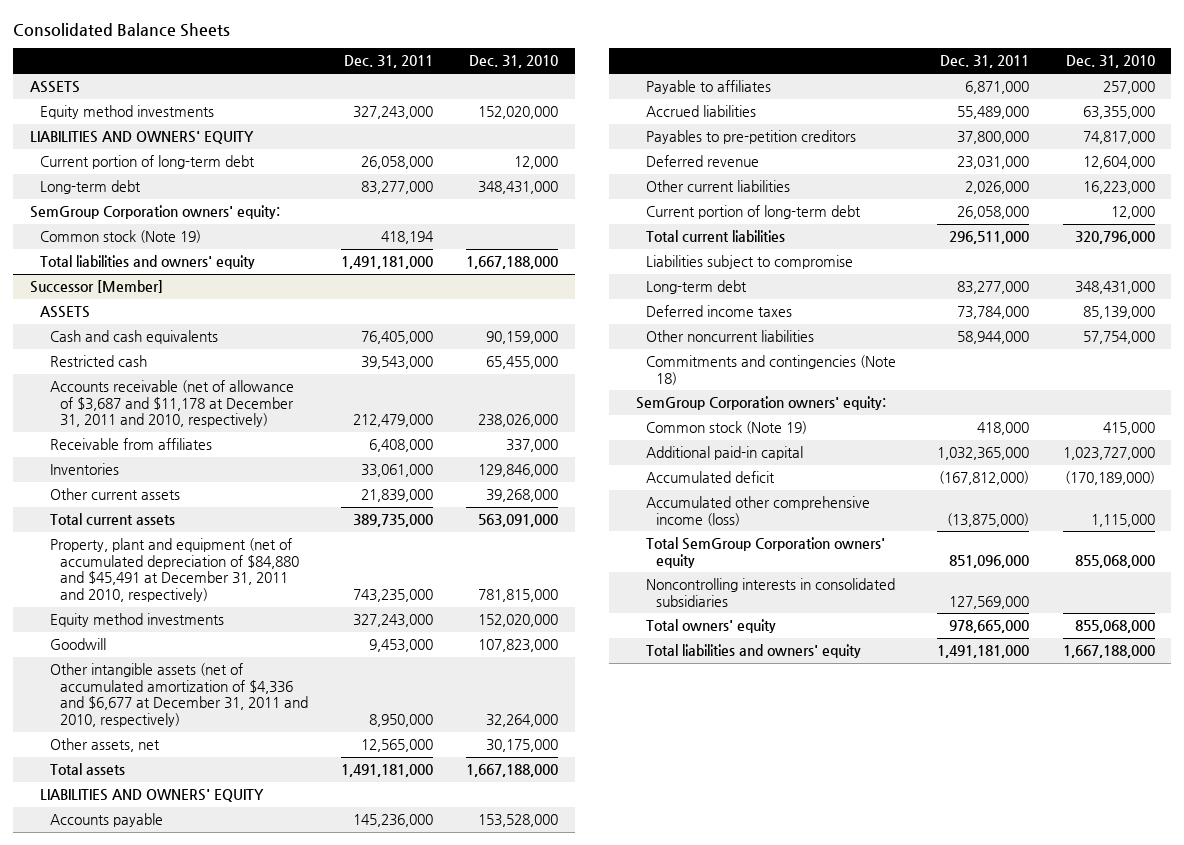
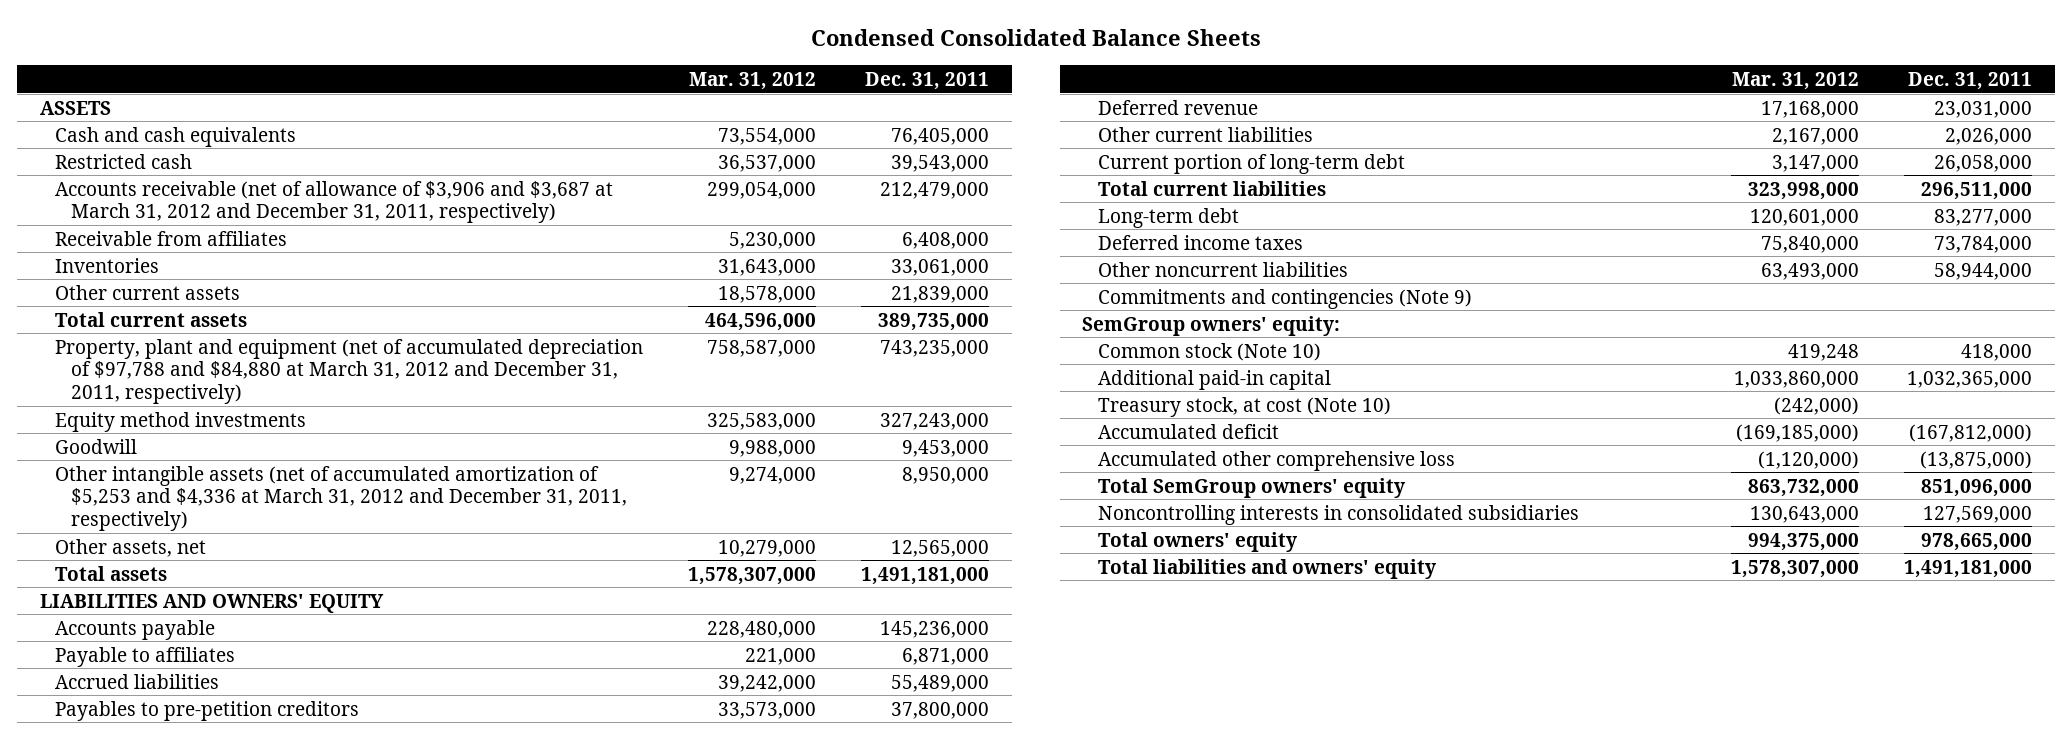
- Consolidated Balance Sheets
+ Condensed Consolidated Balance Sheets
- | Dec. 31, 2011 | Dec. 31, 2010
+ | Mar. 31, 2012 | Dec. 31, 2011
- Equity method investments | 327,243,000 | 152,020,000
- LIABILITIES AND OWNERS' EQUITY
- Current portion of long-term debt | 26,058,000 | 12,000
- Long-term debt | 83,277,000 | 348,431,000
- SemGroup Corporation owners' equity:
- Common stock (Note 19) | 418,194 |
- Total liabilities and owners' equity | 1,491,181,000 | 1,667,188,000
- Successor [Member]
- ASSETS
- Accounts receivable (net of allowance of $3,687 and $11,178 at December 31, 2011 and 2010, respectively) | 212,479,000 | 238,026,000
+ Accounts receivable (net of allowance of $3,906 and $3,687 at March 31, 2012 and December 31, 2011, respectively) | 299,054,000 | 212,479,000
- Property, plant and equipment (net of accumulated depreciation of $84,880 and $45,491 at December 31, 2011 and 2010, respectively) | 743,235,000 | 781,815,000
+ Property, plant and equipment (net of accumulated depreciation of $97,788 and $84,880 at March 31, 2012 and December 31, 2011, respectively) | 758,587,000 | 743,235,000
- Other intangible assets (net of accumulated amortization of $4,336 and $6,677 at December 31, 2011 and 2010, respectively) | 8,950,000 | 32,264,000
+ Other intangible assets (net of accumulated amortization of $5,253 and $4,336 at March 31, 2012 and December 31, 2011, respectively) | 9,274,000 | 8,950,000
- Liabilities subject to compromise
- Commitments and contingencies (Note 18)
- SemGroup Corporation owners' equity:
- Common stock (Note 19) | 418,000 | 415,000
+ Commitments and contingencies (Note 9)
+ SemGroup owners' equity:
+ Common stock (Note 10) | 419,248 | 418,000
+ Treasury stock, at cost (Note 10) | (242,000) |
- Accumulated other comprehensive income (loss) | (13,875,000) | 1,115,000
- Total SemGroup Corporation owners' equity | 851,096,000 | 855,068,000
+ Accumulated other comprehensive loss | (1,120,000) | (13,875,000)
+ Total SemGroup owners' equity | 863,732,000 | 851,096,000

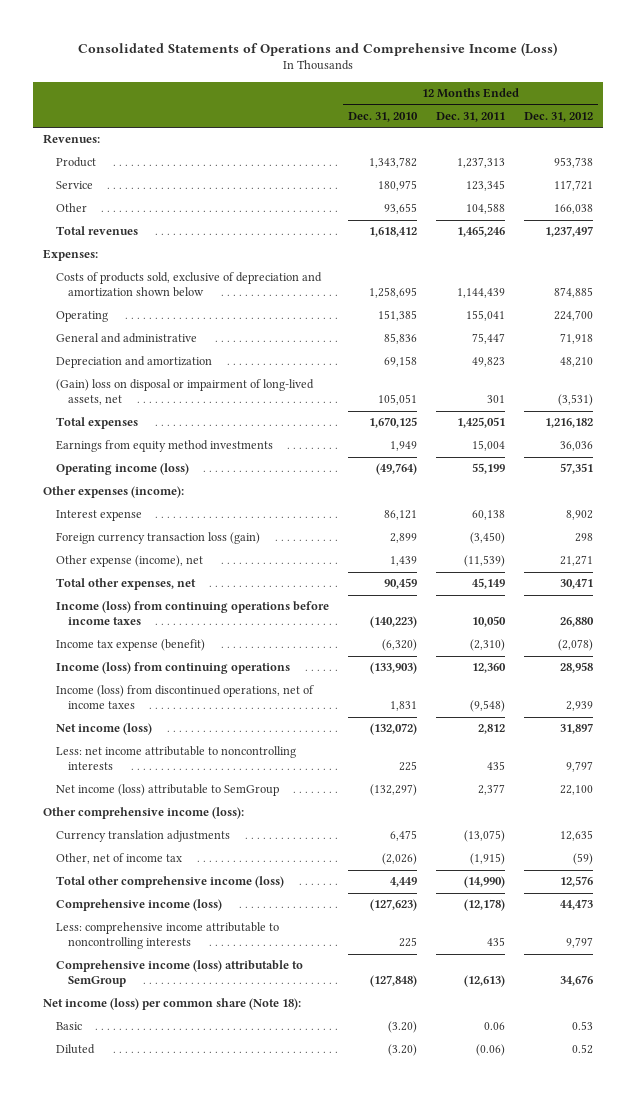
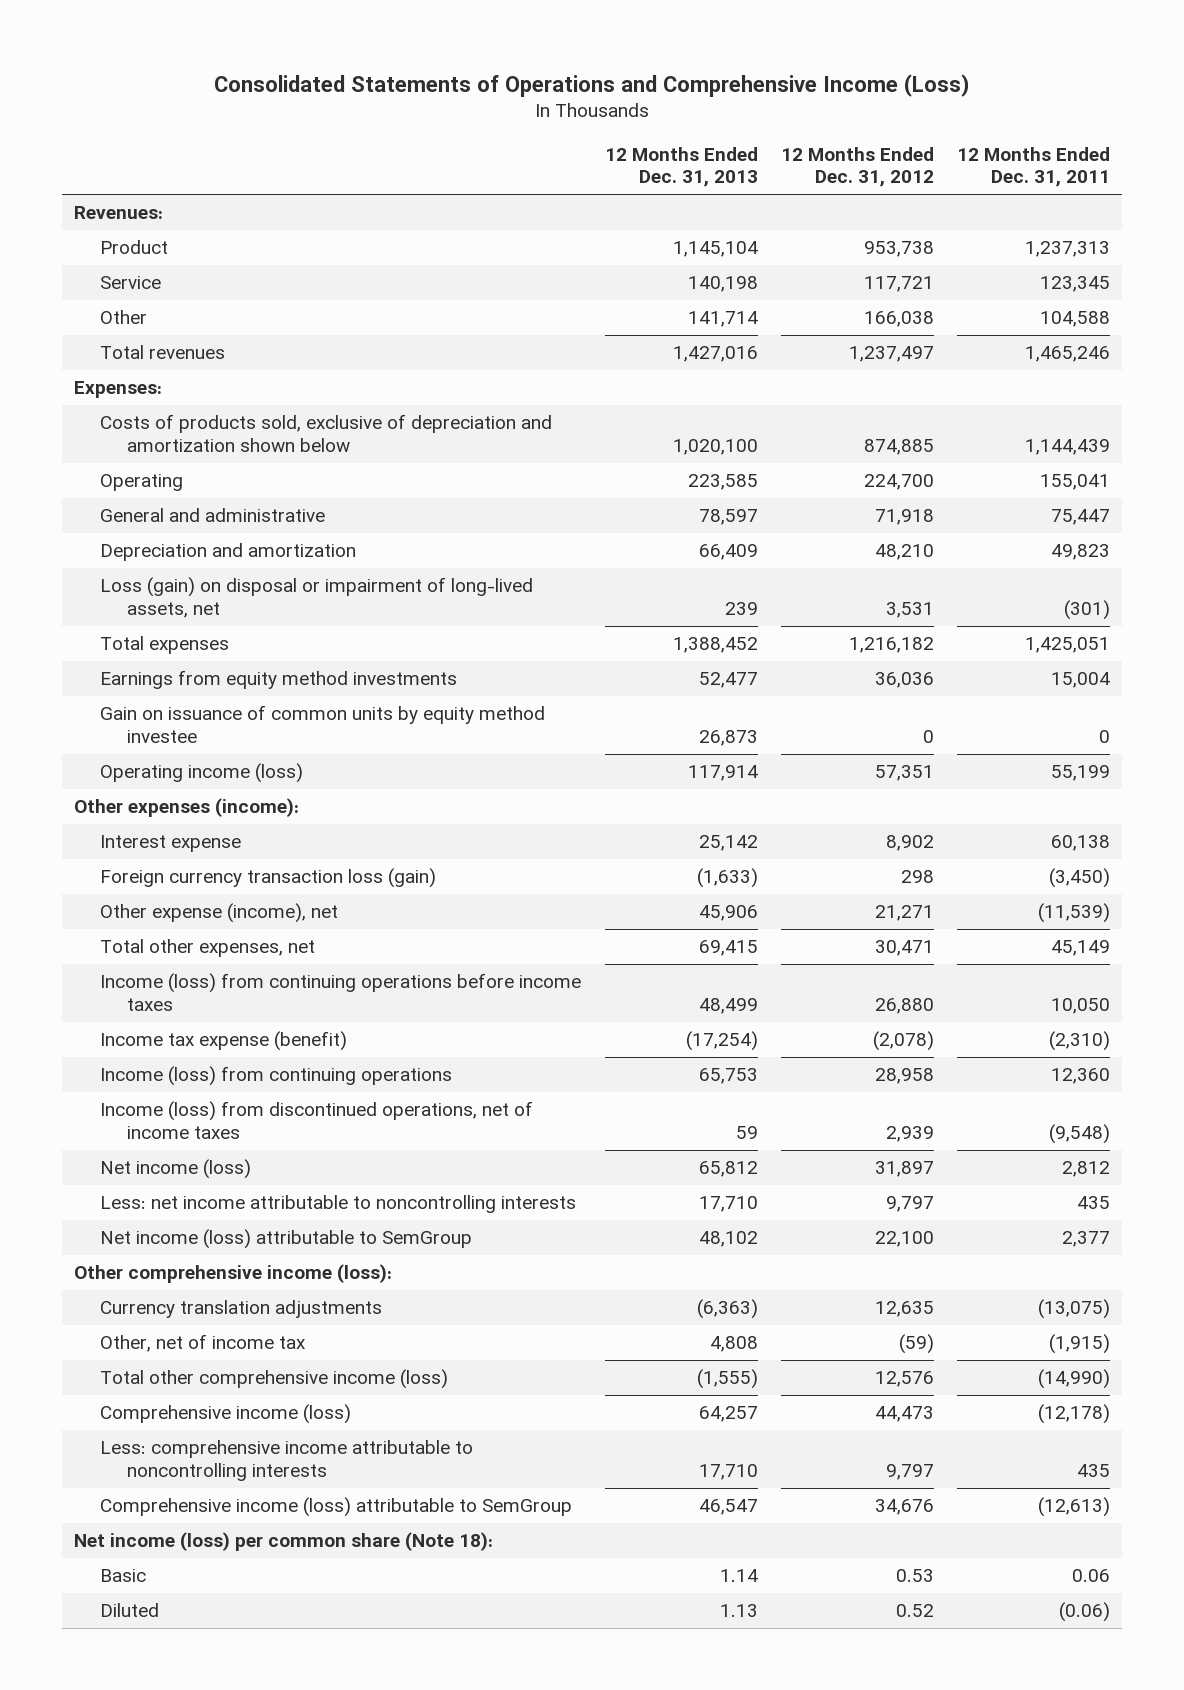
- | 12 Months Ended Dec. 31, 2010 | 12 Months Ended Dec. 31, 2011 | 12 Months Ended Dec. 31, 2012
+ | 12 Months Ended Dec. 31, 2013 | 12 Months Ended Dec. 31, 2012 | 12 Months Ended Dec. 31, 2011
- (Gain) loss on disposal or impairment of long-lived assets, net | 105,051 | 301 | (3,531)
+ Loss (gain) on disposal or impairment of long-lived assets, net | 239 | 3,531 | (301)
+ Gain on issuance of common units by equity method investee | 26,873 | 0 | 0

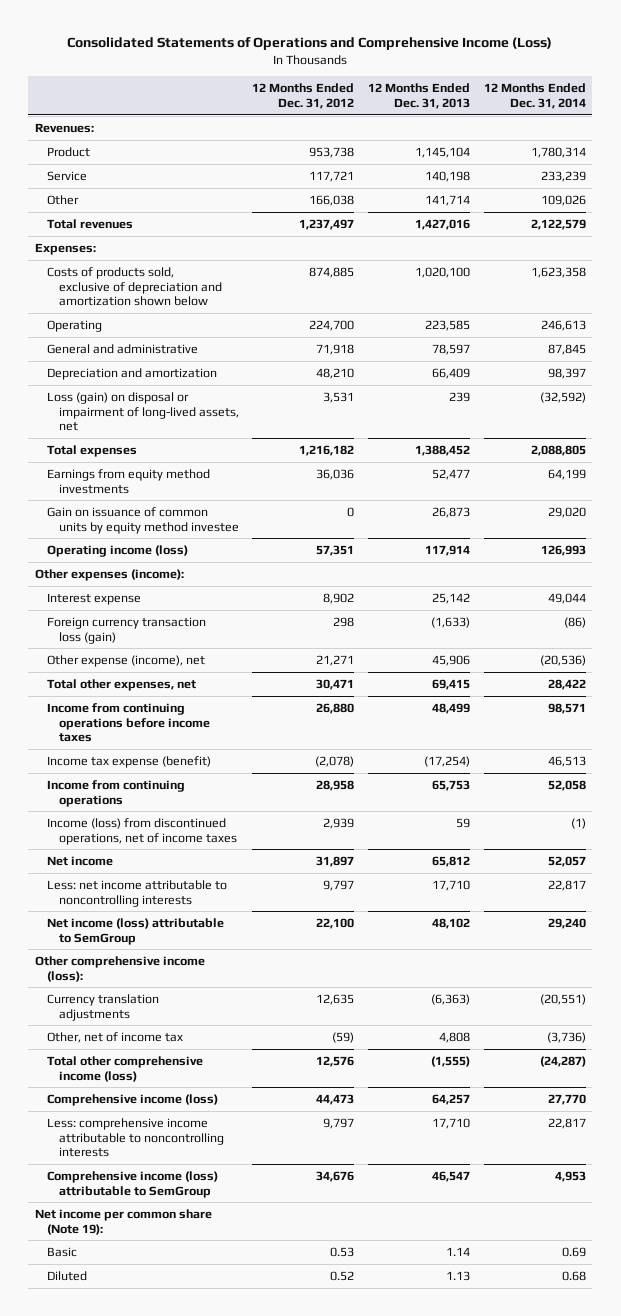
- | 12 Months Ended Dec. 31, 2013 | 12 Months Ended Dec. 31, 2012 | 12 Months Ended Dec. 31, 2011
+ | 12 Months Ended Dec. 31, 2012 | 12 Months Ended Dec. 31, 2013 | 12 Months Ended Dec. 31, 2014
- Income (loss) from continuing operations before income taxes | 48,499 | 26,880 | 10,050
+ Income from continuing operations before income taxes | 26,880 | 48,499 | 98,571
- Income (loss) from continuing operations | 65,753 | 28,958 | 12,360
+ Income from continuing operations | 28,958 | 65,753 | 52,058
- Net income (loss) | 65,812 | 31,897 | 2,812
+ Net income | 31,897 | 65,812 | 52,057
- Net income (loss) per common share (Note 18):
+ Net income per common share (Note 19):

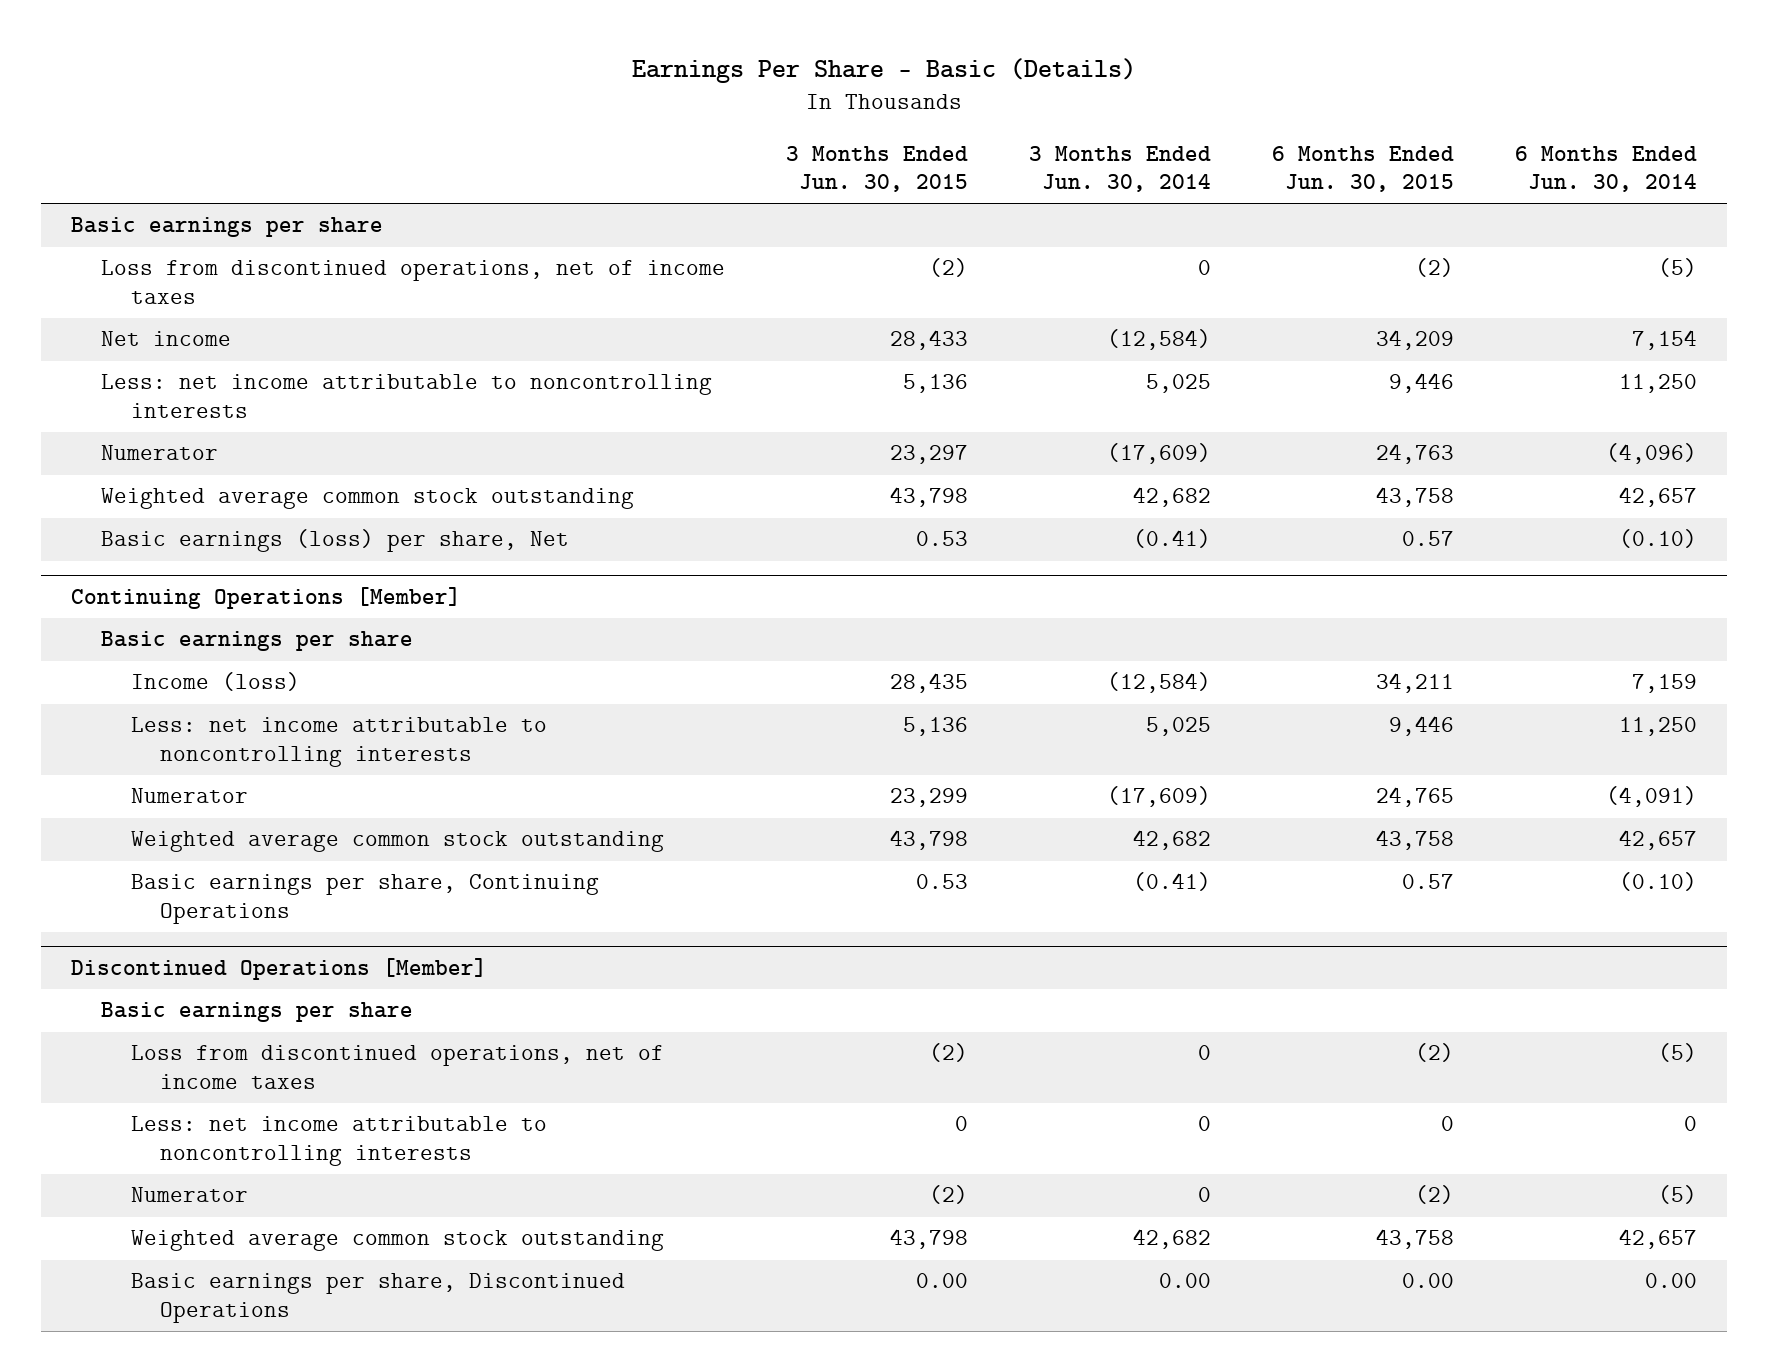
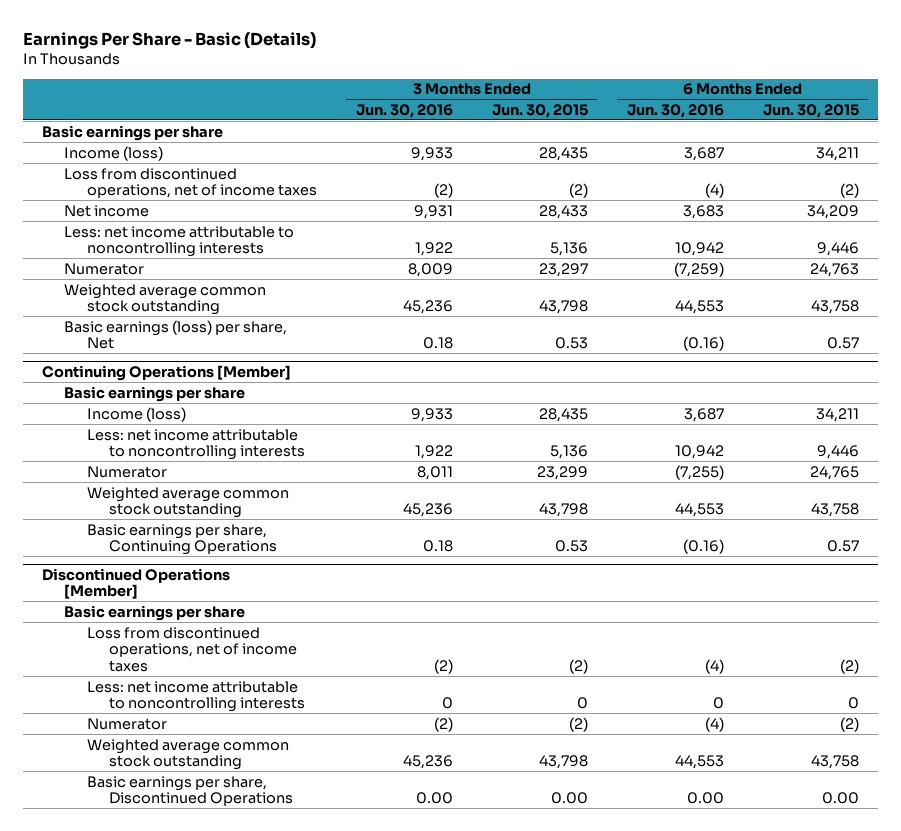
- | 3 Months Ended Jun. 30, 2015 | 3 Months Ended Jun. 30, 2014 | 6 Months Ended Jun. 30, 2015 | 6 Months Ended Jun. 30, 2014
+ | 3 Months Ended Jun. 30, 2016 | 3 Months Ended Jun. 30, 2015 | 6 Months Ended Jun. 30, 2016 | 6 Months Ended Jun. 30, 2015
+ Income (loss) | 9,933 | 28,435 | 3,687 | 34,211

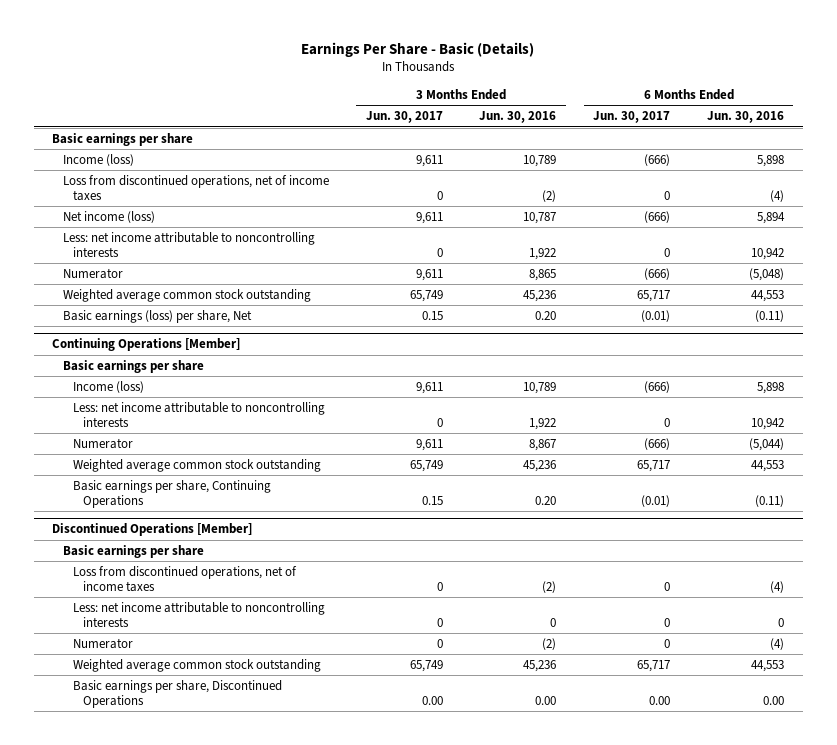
- | 3 Months Ended Jun. 30, 2016 | 3 Months Ended Jun. 30, 2015 | 6 Months Ended Jun. 30, 2016 | 6 Months Ended Jun. 30, 2015
+ | 3 Months Ended Jun. 30, 2017 | 3 Months Ended Jun. 30, 2016 | 6 Months Ended Jun. 30, 2017 | 6 Months Ended Jun. 30, 2016
- Income (loss) | 9,933 | 28,435 | 3,687 | 34,211
+ Income (loss) | 9,611 | 10,789 | (666) | 5,898
- Net income | 9,931 | 28,433 | 3,683 | 34,209
+ Net income (loss) | 9,611 | 10,787 | (666) | 5,894
- Numerator | 8,009 | 23,297 | (7,259) | 24,763
+ Numerator | 9,611 | 8,865 | (666) | (5,048)
- Basic earnings (loss) per share, Net | 0.18 | 0.53 | (0.16) | 0.57
+ Basic earnings (loss) per share, Net | 0.15 | 0.20 | (0.01) | (0.11)
@ Continuing Operations [Member]
- Income (loss) | 9,933 | 28,435 | 3,687 | 34,211
+ Income (loss) | 9,611 | 10,789 | (666) | 5,898
- Numerator | 8,011 | 23,299 | (7,255) | 24,765
+ Numerator | 9,611 | 8,867 | (666) | (5,044)
- Basic earnings per share, Continuing Operations | 0.18 | 0.53 | (0.16) | 0.57
+ Basic earnings per share, Continuing Operations | 0.15 | 0.20 | (0.01) | (0.11)

